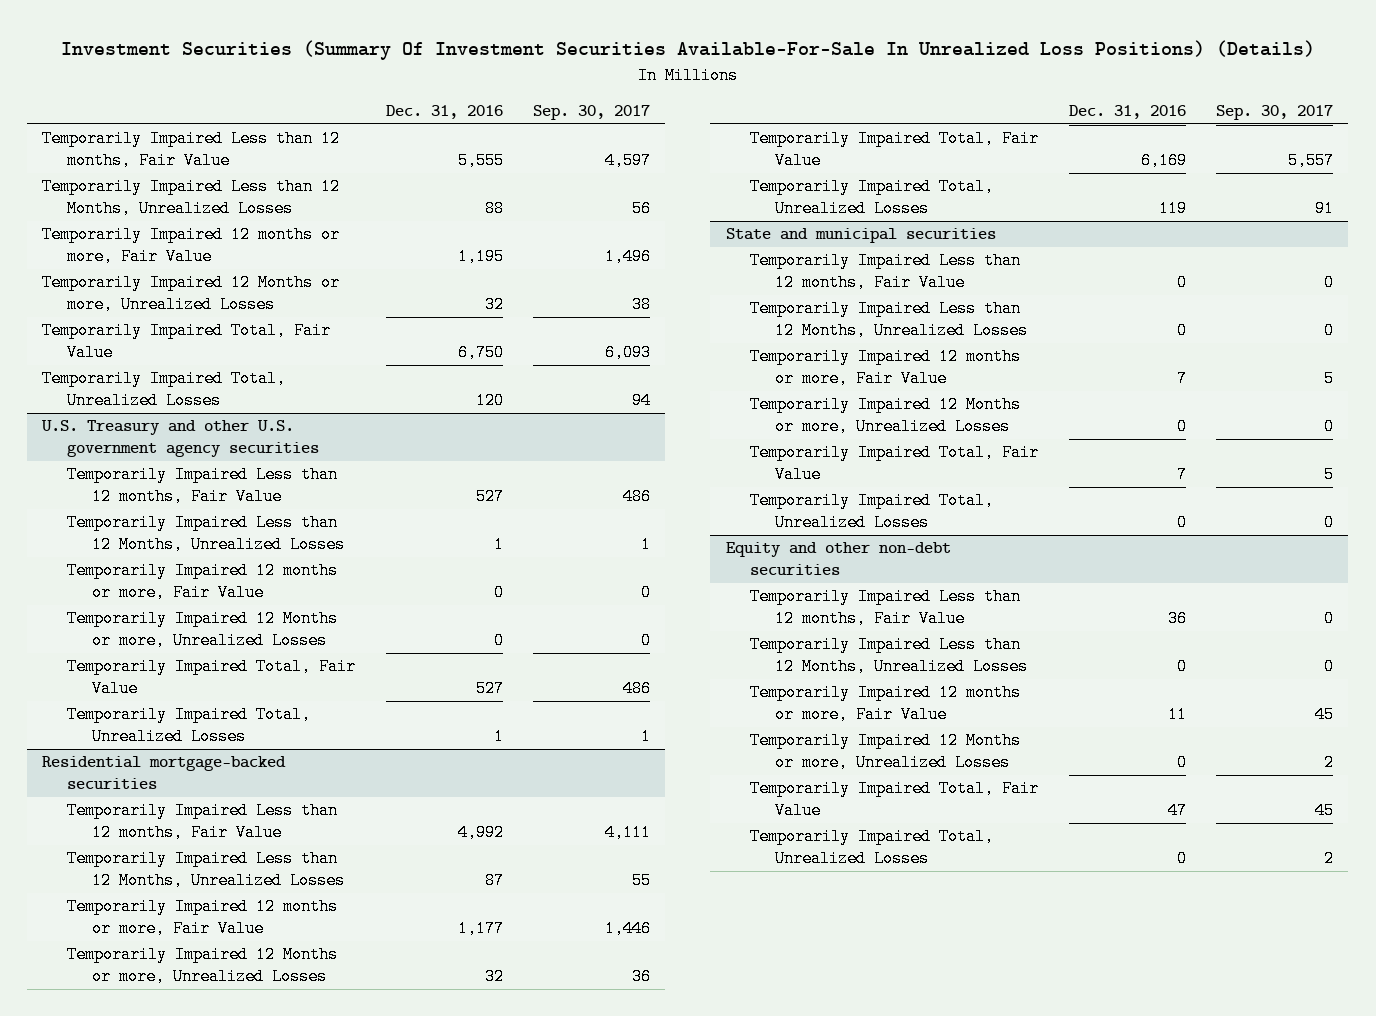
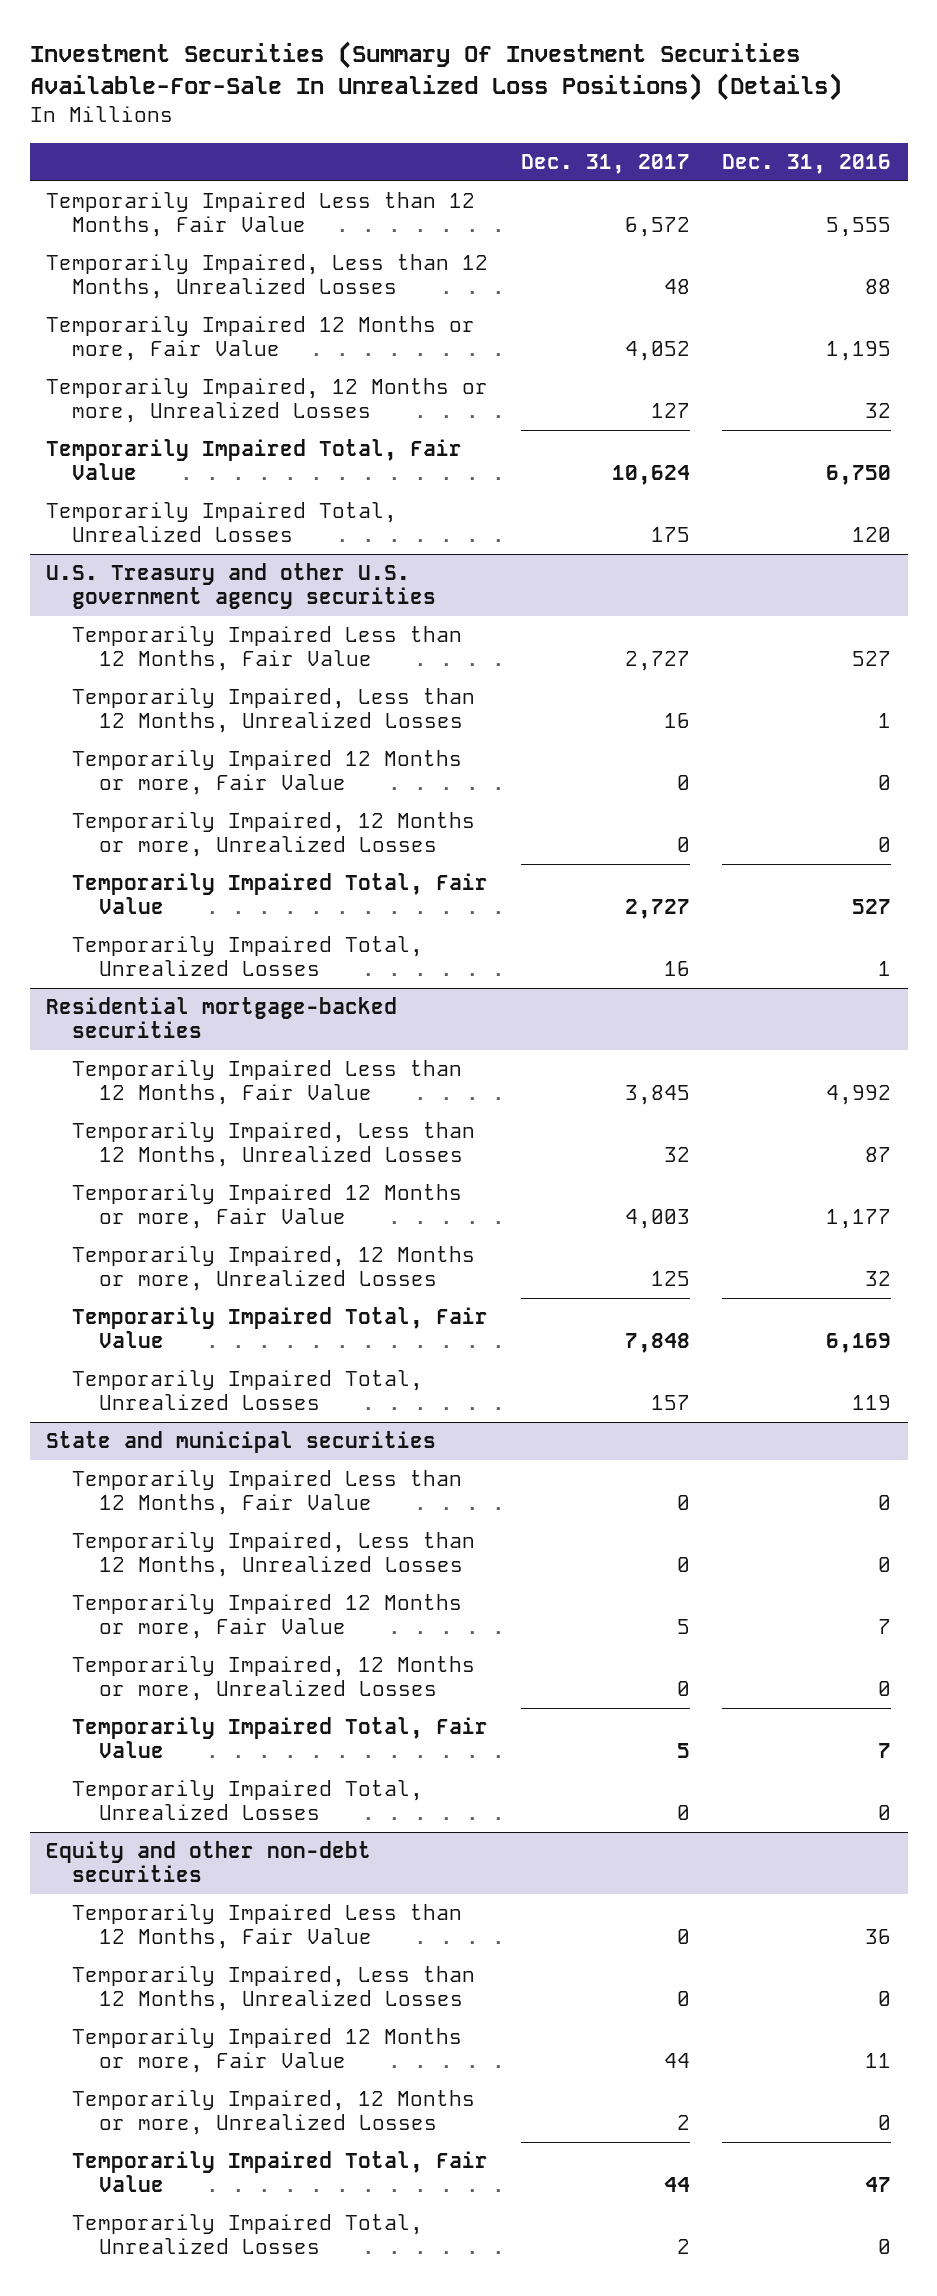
- | Dec. 31, 2016 | Sep. 30, 2017
+ | Dec. 31, 2017 | Dec. 31, 2016
- Temporarily Impaired Less than 12 months, Fair Value | 5,555 | 4,597
- Temporarily Impaired Less than 12 Months, Unrealized Losses | 88 | 56
- Temporarily Impaired 12 months or more, Fair Value | 1,195 | 1,496
- Temporarily Impaired 12 Months or more, Unrealized Losses | 32 | 38
+ Temporarily Impaired Less than 12 Months, Fair Value | 6,572 | 5,555
+ Temporarily Impaired, Less than 12 Months, Unrealized Losses | 48 | 88
+ Temporarily Impaired 12 Months or more, Fair Value | 4,052 | 1,195
+ Temporarily Impaired, 12 Months or more, Unrealized Losses | 127 | 32
@ U.S. Treasury and other U.S. government agency securities
- Temporarily Impaired Less than 12 months, Fair Value | 527 | 486
- Temporarily Impaired Less than 12 Months, Unrealized Losses | 1 | 1
- Temporarily Impaired 12 months or more, Fair Value | 0 | 0
- Temporarily Impaired 12 Months or more, Unrealized Losses | 0 | 0
+ Temporarily Impaired Less than 12 Months, Fair Value | 2,727 | 527
+ Temporarily Impaired, Less than 12 Months, Unrealized Losses | 16 | 1
+ Temporarily Impaired 12 Months or more, Fair Value | 0 | 0
+ Temporarily Impaired, 12 Months or more, Unrealized Losses | 0 | 0
@ Residential mortgage-backed securities
- Temporarily Impaired Less than 12 months, Fair Value | 4,992 | 4,111
- Temporarily Impaired Less than 12 Months, Unrealized Losses | 87 | 55
- Temporarily Impaired 12 months or more, Fair Value | 1,177 | 1,446
- Temporarily Impaired 12 Months or more, Unrealized Losses | 32 | 36
+ Temporarily Impaired Less than 12 Months, Fair Value | 3,845 | 4,992
+ Temporarily Impaired, Less than 12 Months, Unrealized Losses | 32 | 87
+ Temporarily Impaired 12 Months or more, Fair Value | 4,003 | 1,177
+ Temporarily Impaired, 12 Months or more, Unrealized Losses | 125 | 32
@ State and municipal securities
- Temporarily Impaired Less than 12 months, Fair Value | 0 | 0
- Temporarily Impaired Less than 12 Months, Unrealized Losses | 0 | 0
- Temporarily Impaired 12 months or more, Fair Value | 7 | 5
- Temporarily Impaired 12 Months or more, Unrealized Losses | 0 | 0
+ Temporarily Impaired Less than 12 Months, Fair Value | 0 | 0
+ Temporarily Impaired, Less than 12 Months, Unrealized Losses | 0 | 0
+ Temporarily Impaired 12 Months or more, Fair Value | 5 | 7
+ Temporarily Impaired, 12 Months or more, Unrealized Losses | 0 | 0
@ Equity and other non-debt securities
- Temporarily Impaired Less than 12 months, Fair Value | 36 | 0
- Temporarily Impaired Less than 12 Months, Unrealized Losses | 0 | 0
- Temporarily Impaired 12 months or more, Fair Value | 11 | 45
- Temporarily Impaired 12 Months or more, Unrealized Losses | 0 | 2
+ Temporarily Impaired Less than 12 Months, Fair Value | 0 | 36
+ Temporarily Impaired, Less than 12 Months, Unrealized Losses | 0 | 0
+ Temporarily Impaired 12 Months or more, Fair Value | 44 | 11
+ Temporarily Impaired, 12 Months or more, Unrealized Losses | 2 | 0

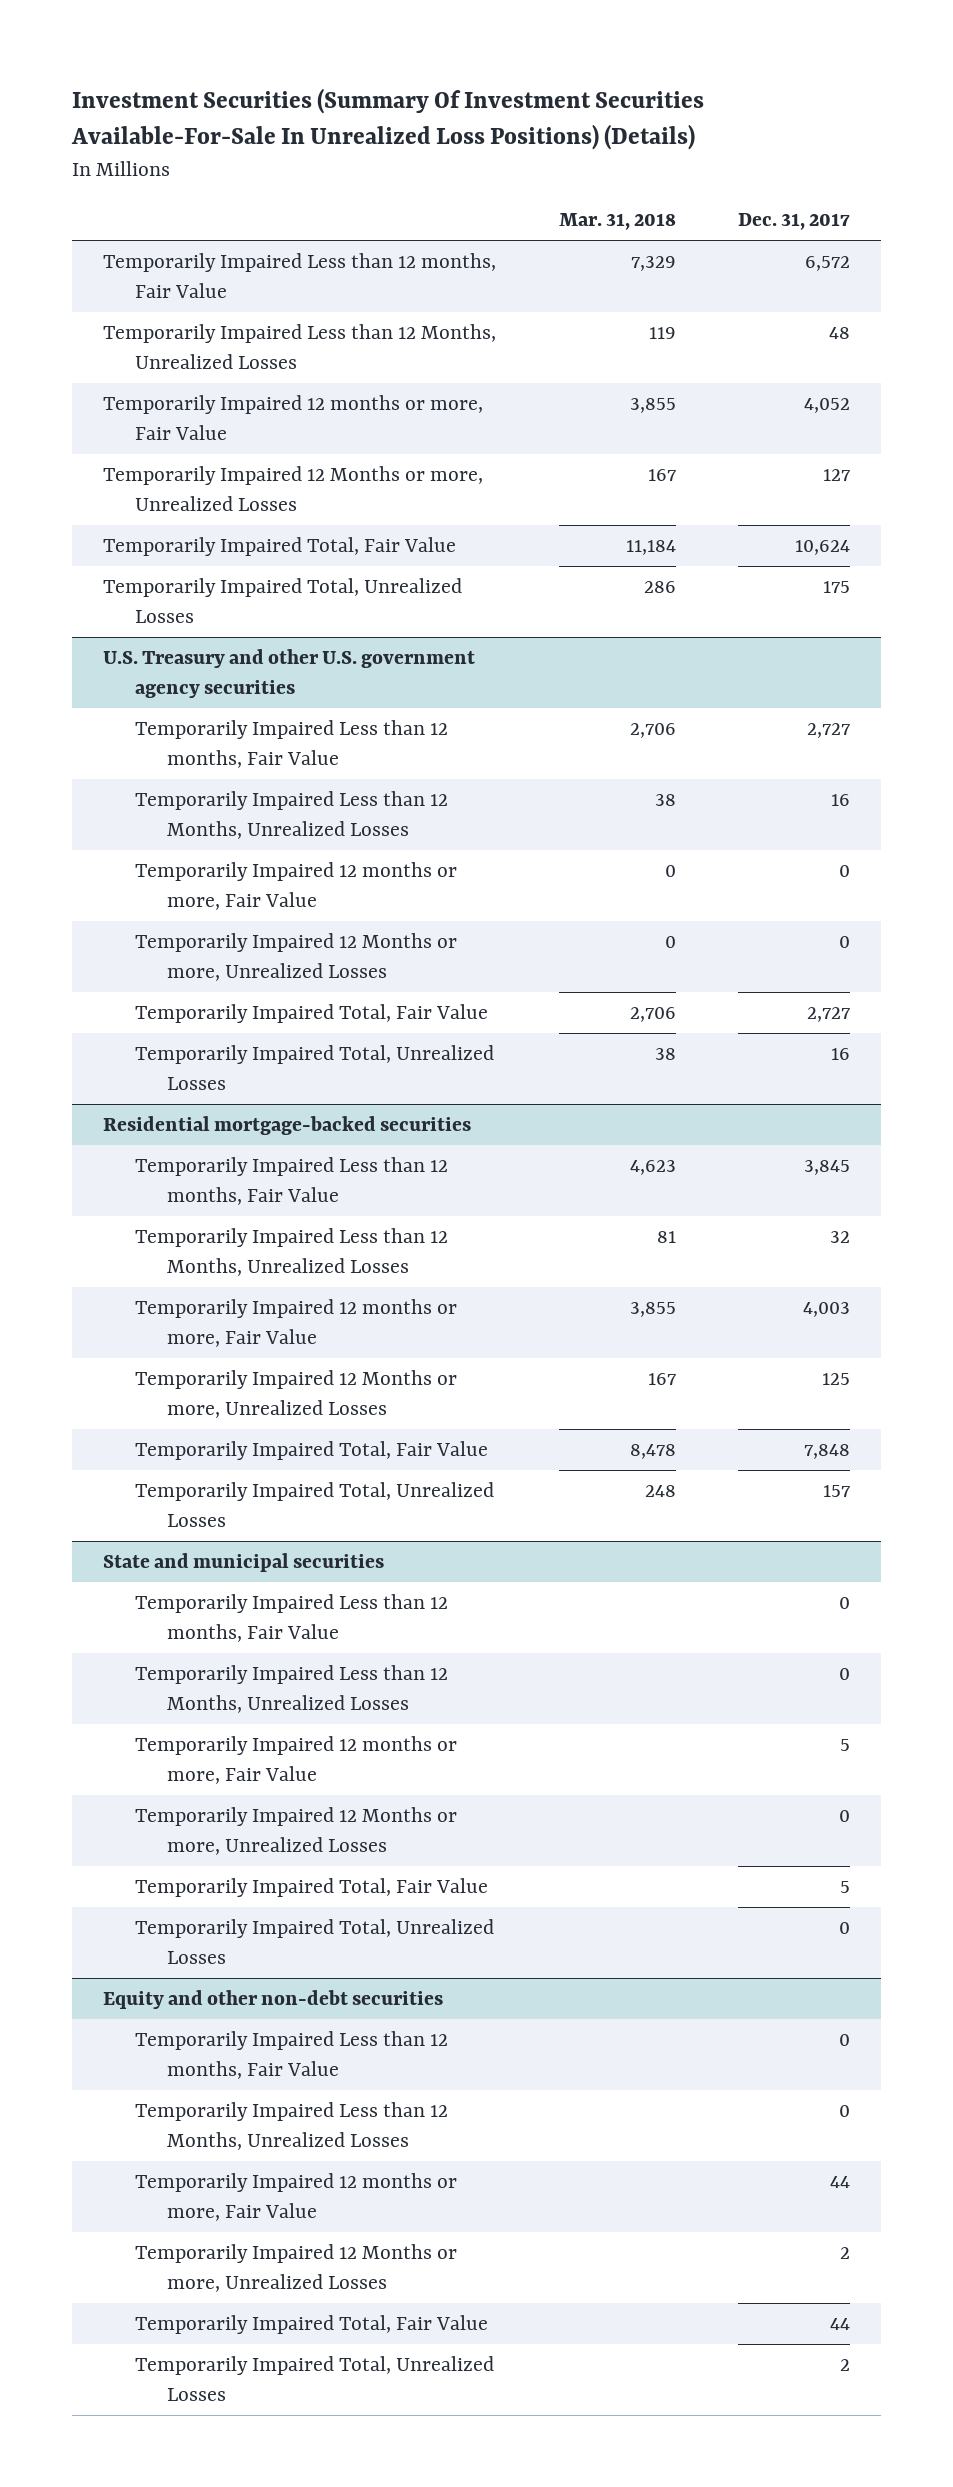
- | Dec. 31, 2017 | Dec. 31, 2016
+ | Mar. 31, 2018 | Dec. 31, 2017
- Temporarily Impaired Less than 12 Months, Fair Value | 6,572 | 5,555
- Temporarily Impaired, Less than 12 Months, Unrealized Losses | 48 | 88
- Temporarily Impaired 12 Months or more, Fair Value | 4,052 | 1,195
- Temporarily Impaired, 12 Months or more, Unrealized Losses | 127 | 32
+ Temporarily Impaired Less than 12 months, Fair Value | 7,329 | 6,572
+ Temporarily Impaired Less than 12 Months, Unrealized Losses | 119 | 48
+ Temporarily Impaired 12 months or more, Fair Value | 3,855 | 4,052
+ Temporarily Impaired 12 Months or more, Unrealized Losses | 167 | 127
@ U.S. Treasury and other U.S. government agency securities
- Temporarily Impaired Less than 12 Months, Fair Value | 2,727 | 527
- Temporarily Impaired, Less than 12 Months, Unrealized Losses | 16 | 1
- Temporarily Impaired 12 Months or more, Fair Value | 0 | 0
- Temporarily Impaired, 12 Months or more, Unrealized Losses | 0 | 0
+ Temporarily Impaired Less than 12 months, Fair Value | 2,706 | 2,727
+ Temporarily Impaired Less than 12 Months, Unrealized Losses | 38 | 16
+ Temporarily Impaired 12 months or more, Fair Value | 0 | 0
+ Temporarily Impaired 12 Months or more, Unrealized Losses | 0 | 0
@ Residential mortgage-backed securities
- Temporarily Impaired Less than 12 Months, Fair Value | 3,845 | 4,992
- Temporarily Impaired, Less than 12 Months, Unrealized Losses | 32 | 87
- Temporarily Impaired 12 Months or more, Fair Value | 4,003 | 1,177
- Temporarily Impaired, 12 Months or more, Unrealized Losses | 125 | 32
+ Temporarily Impaired Less than 12 months, Fair Value | 4,623 | 3,845
+ Temporarily Impaired Less than 12 Months, Unrealized Losses | 81 | 32
+ Temporarily Impaired 12 months or more, Fair Value | 3,855 | 4,003
+ Temporarily Impaired 12 Months or more, Unrealized Losses | 167 | 125
@ State and municipal securities
- Temporarily Impaired Less than 12 Months, Fair Value | 0 | 0
- Temporarily Impaired, Less than 12 Months, Unrealized Losses | 0 | 0
- Temporarily Impaired 12 Months or more, Fair Value | 5 | 7
- Temporarily Impaired, 12 Months or more, Unrealized Losses | 0 | 0
+ Temporarily Impaired Less than 12 months, Fair Value | | 0
+ Temporarily Impaired Less than 12 Months, Unrealized Losses | | 0
+ Temporarily Impaired 12 months or more, Fair Value | | 5
+ Temporarily Impaired 12 Months or more, Unrealized Losses | | 0
@ Equity and other non-debt securities
- Temporarily Impaired Less than 12 Months, Fair Value | 0 | 36
- Temporarily Impaired, Less than 12 Months, Unrealized Losses | 0 | 0
- Temporarily Impaired 12 Months or more, Fair Value | 44 | 11
- Temporarily Impaired, 12 Months or more, Unrealized Losses | 2 | 0
+ Temporarily Impaired Less than 12 months, Fair Value | | 0
+ Temporarily Impaired Less than 12 Months, Unrealized Losses | | 0
+ Temporarily Impaired 12 months or more, Fair Value | | 44
+ Temporarily Impaired 12 Months or more, Unrealized Losses | | 2

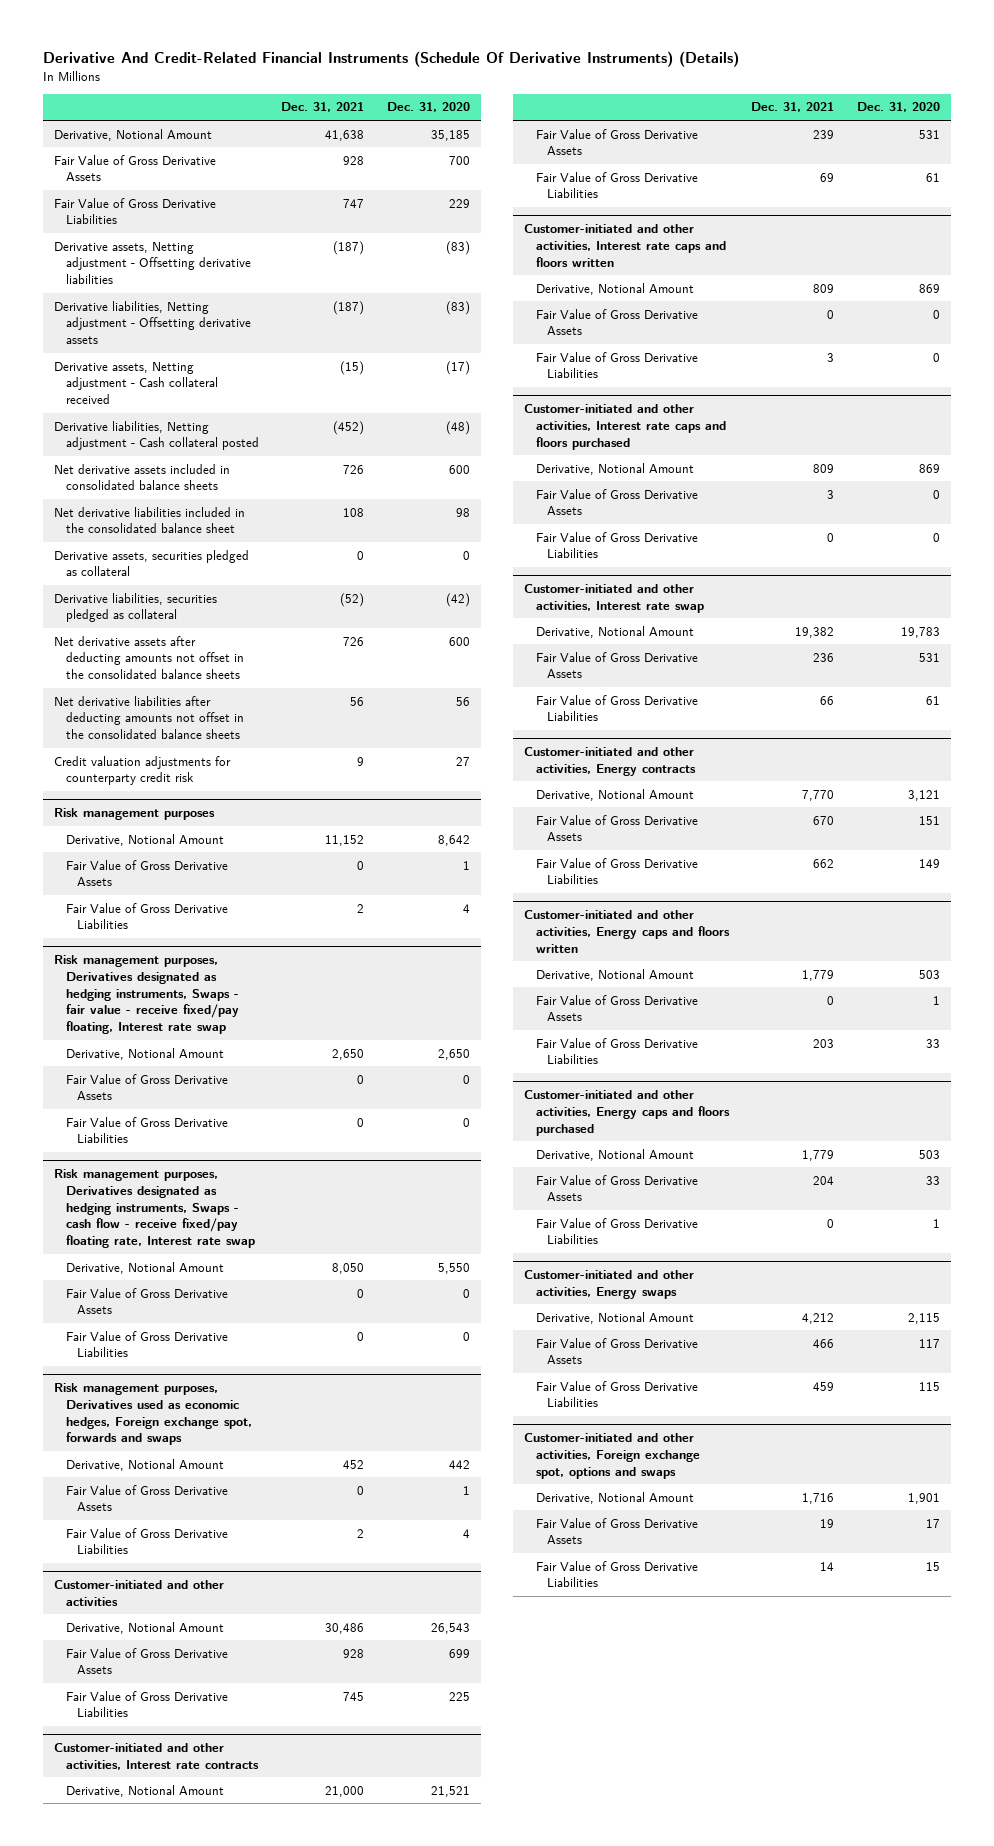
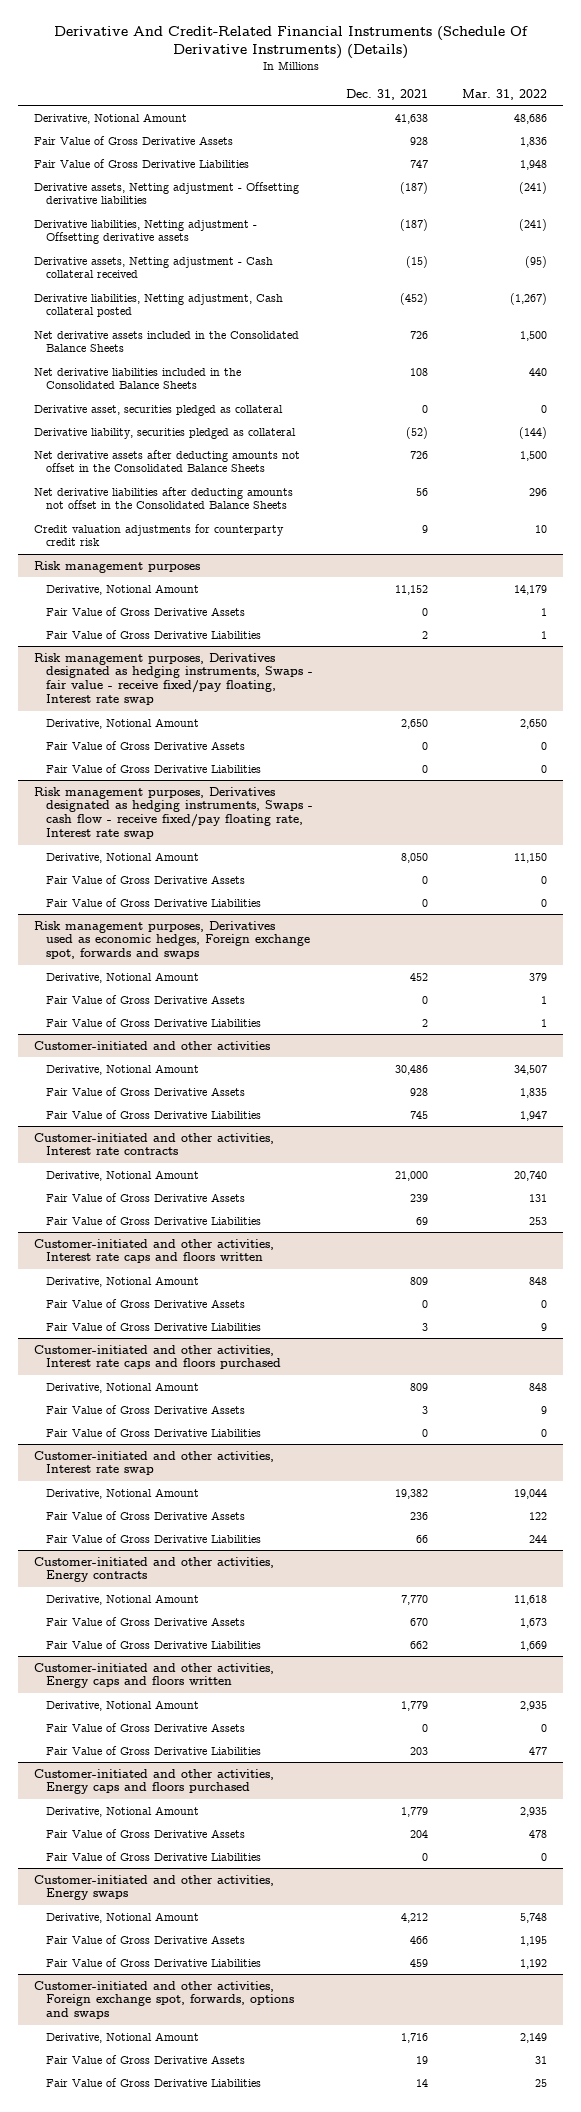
- | Dec. 31, 2021 | Dec. 31, 2020
+ | Dec. 31, 2021 | Mar. 31, 2022
- Derivative liabilities, Netting adjustment - Cash collateral posted | (452) | (48)
- Net derivative assets included in consolidated balance sheets | 726 | 600
- Net derivative liabilities included in the consolidated balance sheet | 108 | 98
- Derivative assets, securities pledged as collateral | 0 | 0
- Derivative liabilities, securities pledged as collateral | (52) | (42)
- Net derivative assets after deducting amounts not offset in the consolidated balance sheets | 726 | 600
- Net derivative liabilities after deducting amounts not offset in the consolidated balance sheets | 56 | 56
+ Derivative liabilities, Netting adjustment, Cash collateral posted | (452) | (1,267)
+ Net derivative assets included in the Consolidated Balance Sheets | 726 | 1,500
+ Net derivative liabilities included in the Consolidated Balance Sheets | 108 | 440
+ Derivative asset, securities pledged as collateral | 0 | 0
+ Derivative liability, securities pledged as collateral | (52) | (144)
+ Net derivative assets after deducting amounts not offset in the Consolidated Balance Sheets | 726 | 1,500
+ Net derivative liabilities after deducting amounts not offset in the Consolidated Balance Sheets | 56 | 296
- Customer-initiated and other activities, Foreign exchange spot, options and swaps
+ Customer-initiated and other activities, Foreign exchange spot, forwards, options and swaps

